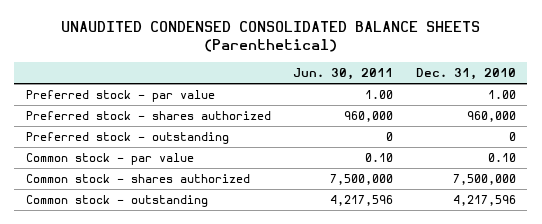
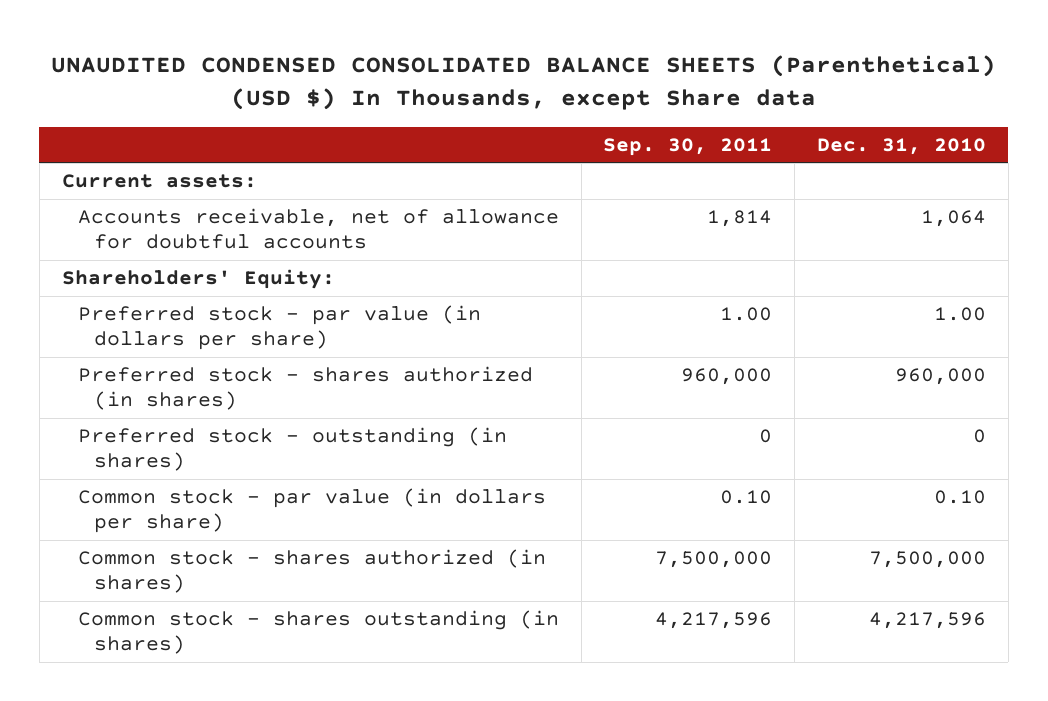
- UNAUDITED CONDENSED CONSOLIDATED BALANCE SHEETS (Parenthetical)
+ UNAUDITED CONDENSED CONSOLIDATED BALANCE SHEETS (Parenthetical) (USD $) In Thousands, except Share data
- | Jun. 30, 2011 | Dec. 31, 2010
+ | Sep. 30, 2011 | Dec. 31, 2010
- Preferred stock - par value | 1.00 | 1.00
- Preferred stock - shares authorized | 960,000 | 960,000
- Preferred stock - outstanding | 0 | 0
- Common stock - par value | 0.10 | 0.10
- Common stock - shares authorized | 7,500,000 | 7,500,000
- Common stock - outstanding | 4,217,596 | 4,217,596
+ Current assets:
+ Accounts receivable, net of allowance for doubtful accounts | 1,814 | 1,064
+ Shareholders' Equity:
+ Preferred stock - par value (in dollars per share) | 1.00 | 1.00
+ Preferred stock - shares authorized (in shares) | 960,000 | 960,000
+ Preferred stock - outstanding (in shares) | 0 | 0
+ Common stock - par value (in dollars per share) | 0.10 | 0.10
+ Common stock - shares authorized (in shares) | 7,500,000 | 7,500,000
+ Common stock - shares outstanding (in shares) | 4,217,596 | 4,217,596

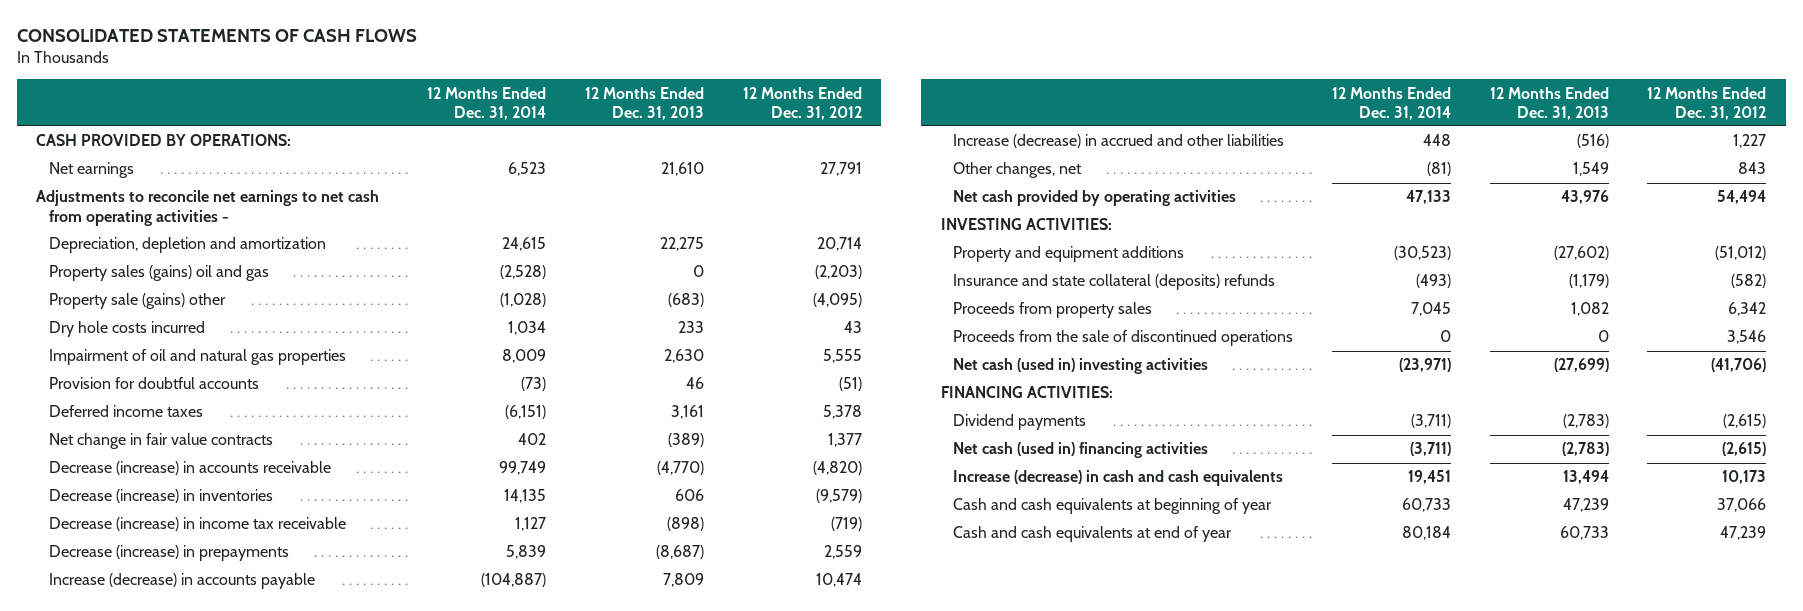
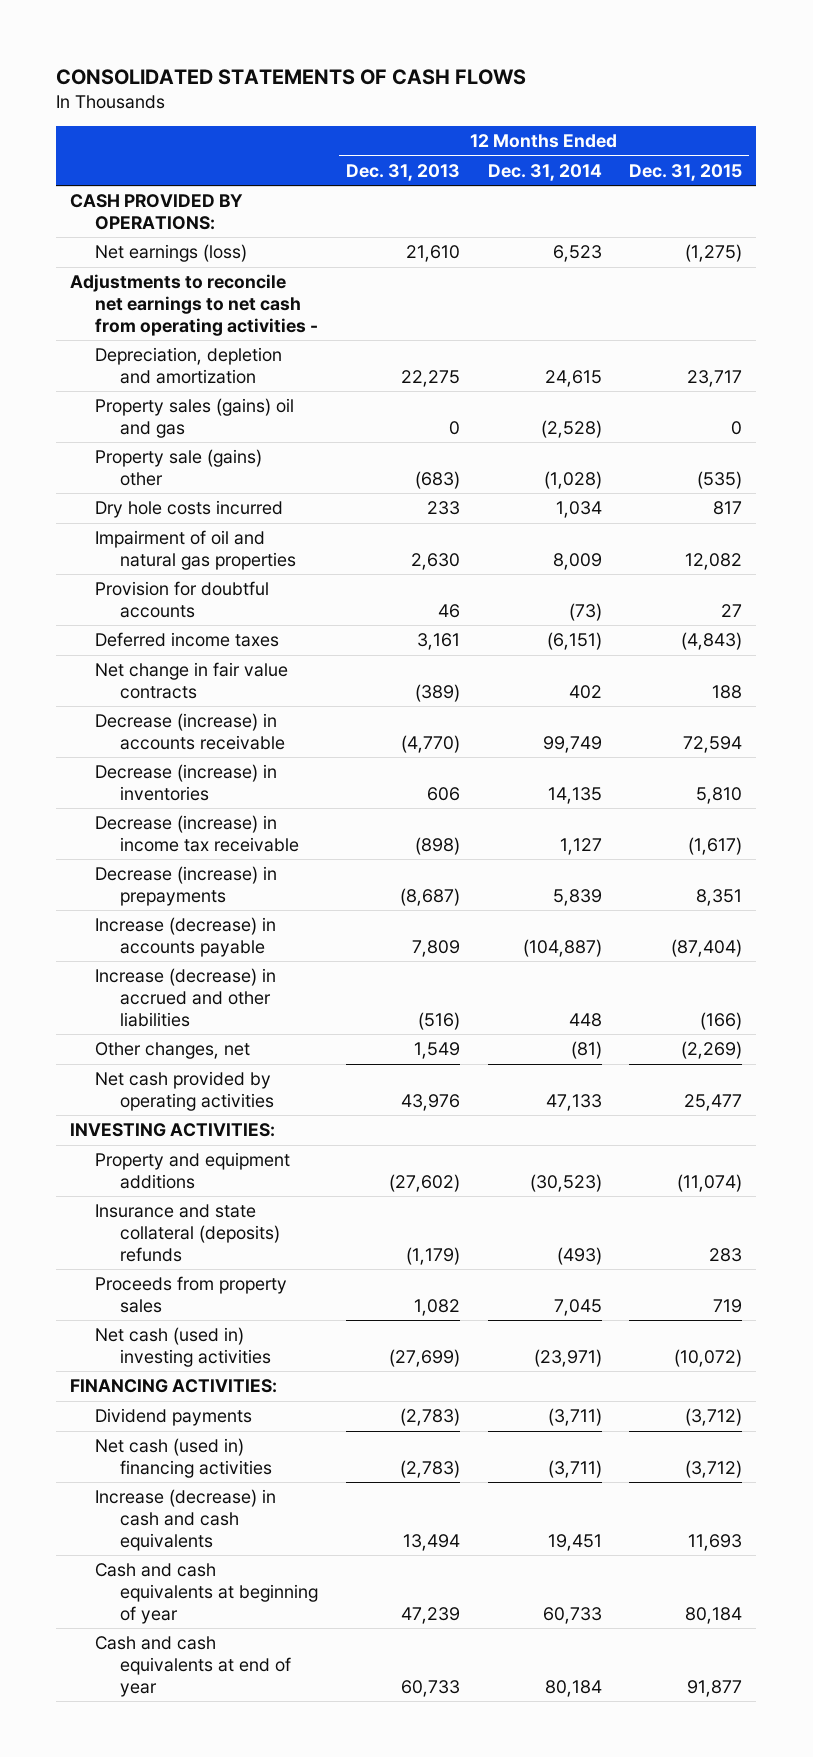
- | 12 Months Ended Dec. 31, 2014 | 12 Months Ended Dec. 31, 2013 | 12 Months Ended Dec. 31, 2012
+ | 12 Months Ended Dec. 31, 2013 | 12 Months Ended Dec. 31, 2014 | 12 Months Ended Dec. 31, 2015
- Net earnings | 6,523 | 21,610 | 27,791
+ Net earnings (loss) | 21,610 | 6,523 | (1,275)
- Proceeds from the sale of discontinued operations | 0 | 0 | 3,546

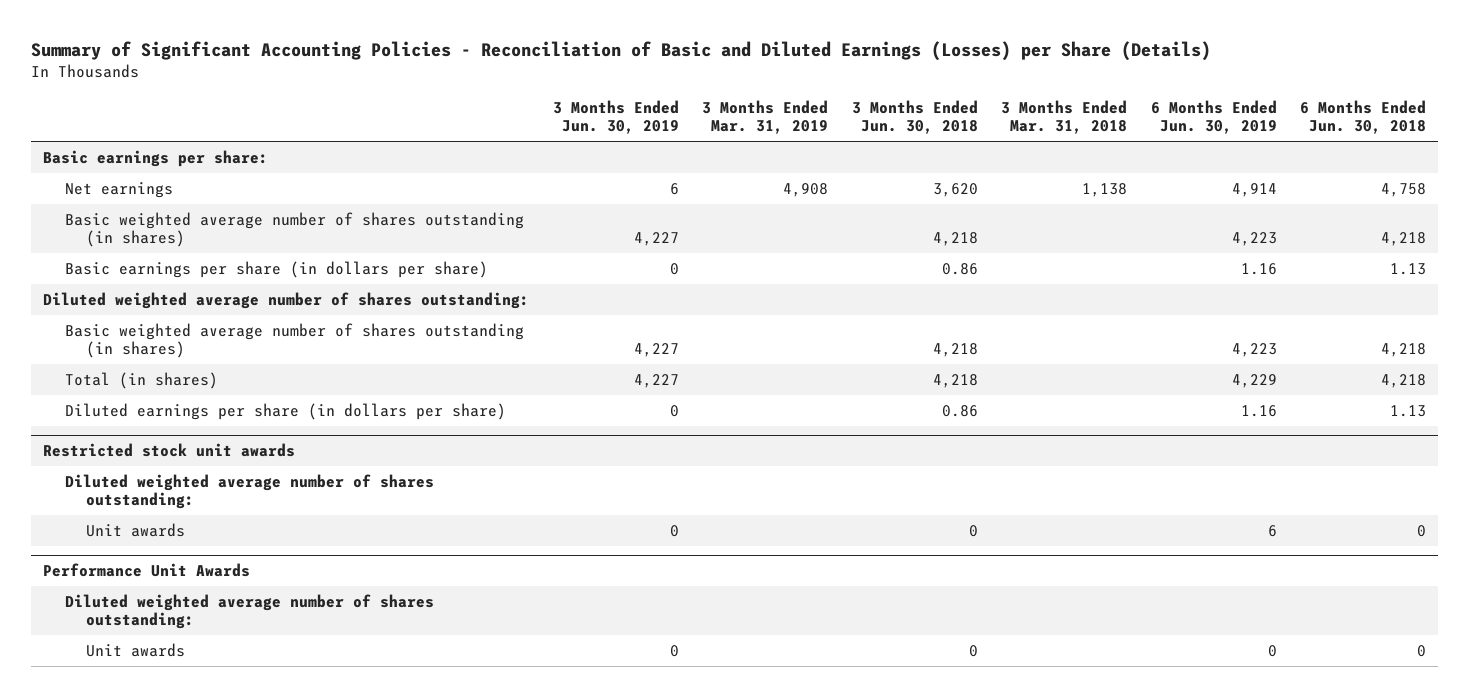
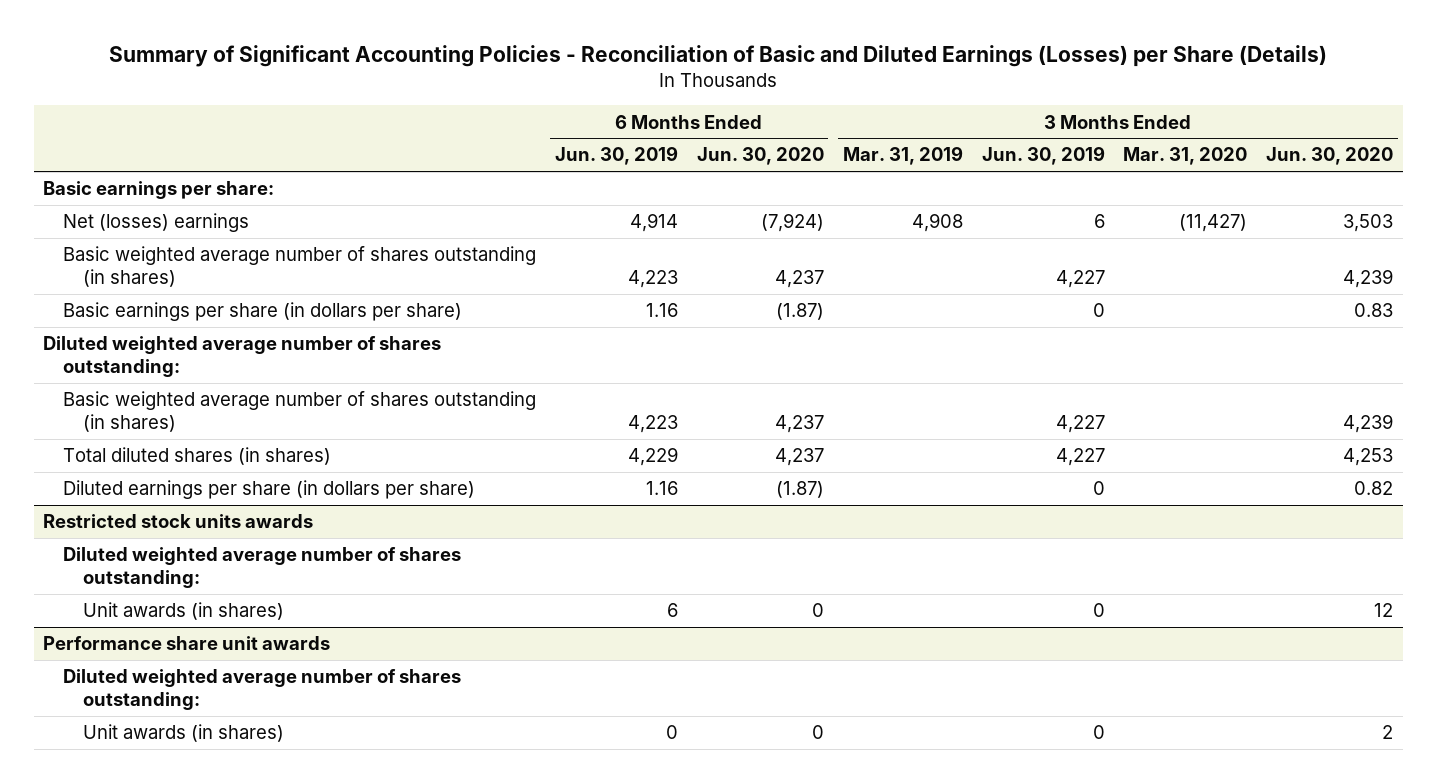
- | 3 Months Ended Jun. 30, 2019 | 3 Months Ended Mar. 31, 2019 | 3 Months Ended Jun. 30, 2018 | 3 Months Ended Mar. 31, 2018 | 6 Months Ended Jun. 30, 2019 | 6 Months Ended Jun. 30, 2018
+ | 6 Months Ended Jun. 30, 2019 | 6 Months Ended Jun. 30, 2020 | 3 Months Ended Mar. 31, 2019 | 3 Months Ended Jun. 30, 2019 | 3 Months Ended Mar. 31, 2020 | 3 Months Ended Jun. 30, 2020
- Net earnings | 6 | 4,908 | 3,620 | 1,138 | 4,914 | 4,758
+ Net (losses) earnings | 4,914 | (7,924) | 4,908 | 6 | (11,427) | 3,503
- Total (in shares) | 4,227 | | 4,218 | | 4,229 | 4,218
+ Total diluted shares (in shares) | 4,229 | 4,237 | | 4,227 | | 4,253
- Restricted stock unit awards
+ Restricted stock units awards
- Unit awards | 0 | | 0 | | 6 | 0
- Performance Unit Awards
+ Unit awards (in shares) | 6 | 0 | | 0 | | 12
+ Performance share unit awards
- Unit awards | 0 | | 0 | | 0 | 0
+ Unit awards (in shares) | 0 | 0 | | 0 | | 2

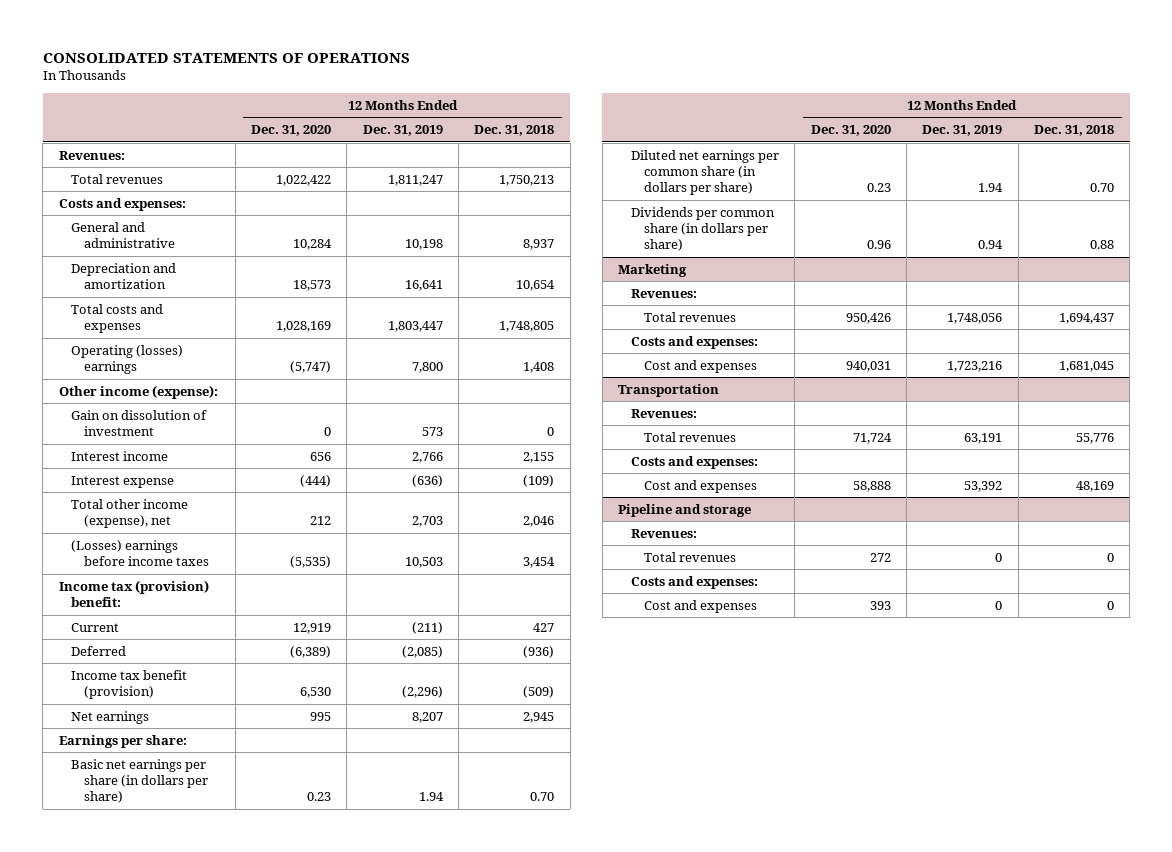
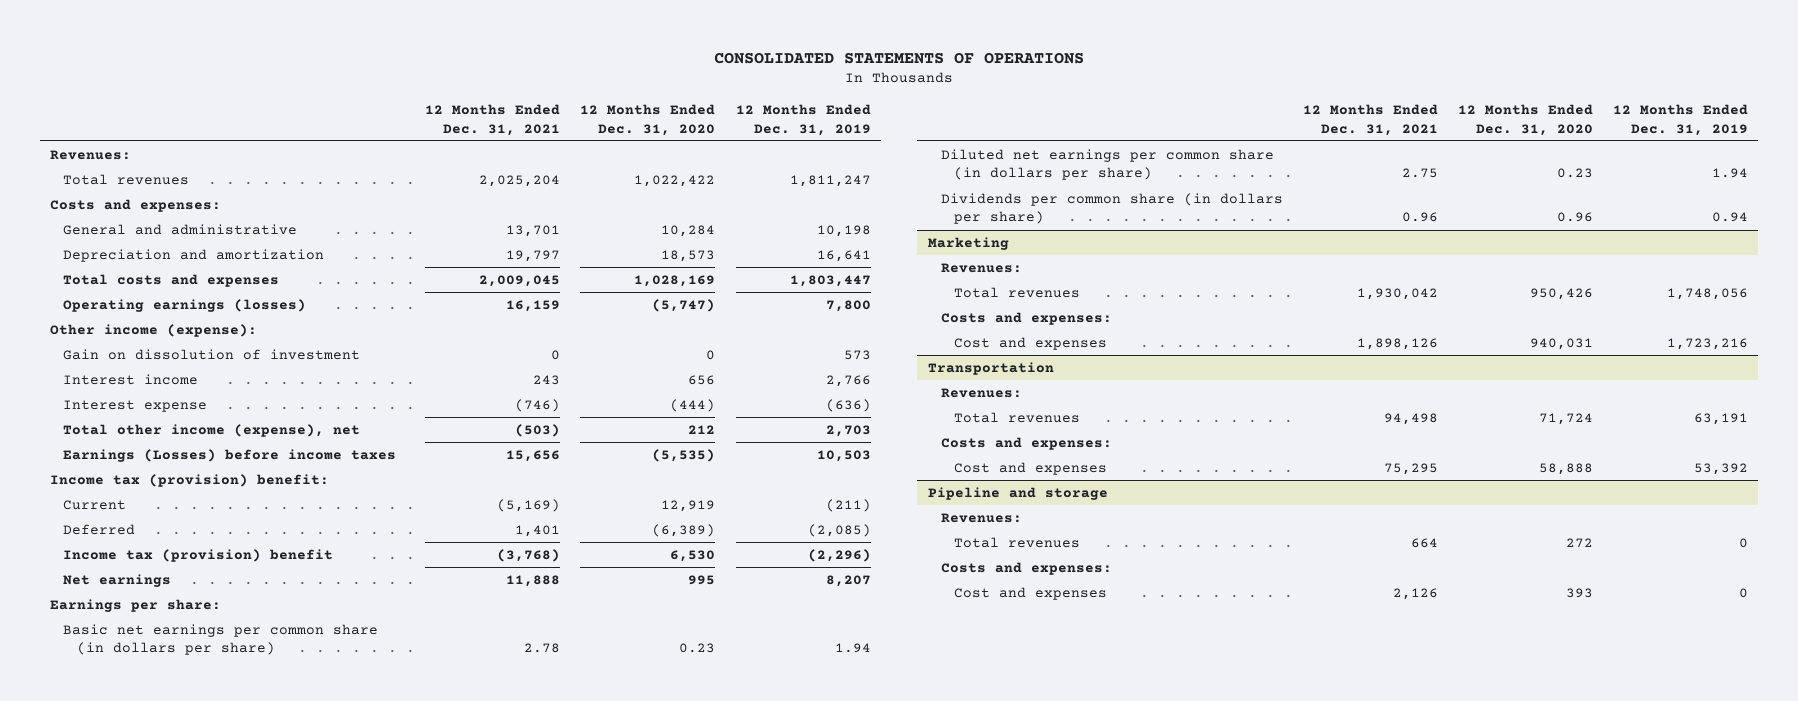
- | 12 Months Ended Dec. 31, 2020 | 12 Months Ended Dec. 31, 2019 | 12 Months Ended Dec. 31, 2018
+ | 12 Months Ended Dec. 31, 2021 | 12 Months Ended Dec. 31, 2020 | 12 Months Ended Dec. 31, 2019
- Operating (losses) earnings | (5,747) | 7,800 | 1,408
+ Operating earnings (losses) | 16,159 | (5,747) | 7,800
- (Losses) earnings before income taxes | (5,535) | 10,503 | 3,454
+ Earnings (Losses) before income taxes | 15,656 | (5,535) | 10,503
- Income tax benefit (provision) | 6,530 | (2,296) | (509)
+ Income tax (provision) benefit | (3,768) | 6,530 | (2,296)
- Basic net earnings per share (in dollars per share) | 0.23 | 1.94 | 0.70
+ Basic net earnings per common share (in dollars per share) | 2.78 | 0.23 | 1.94

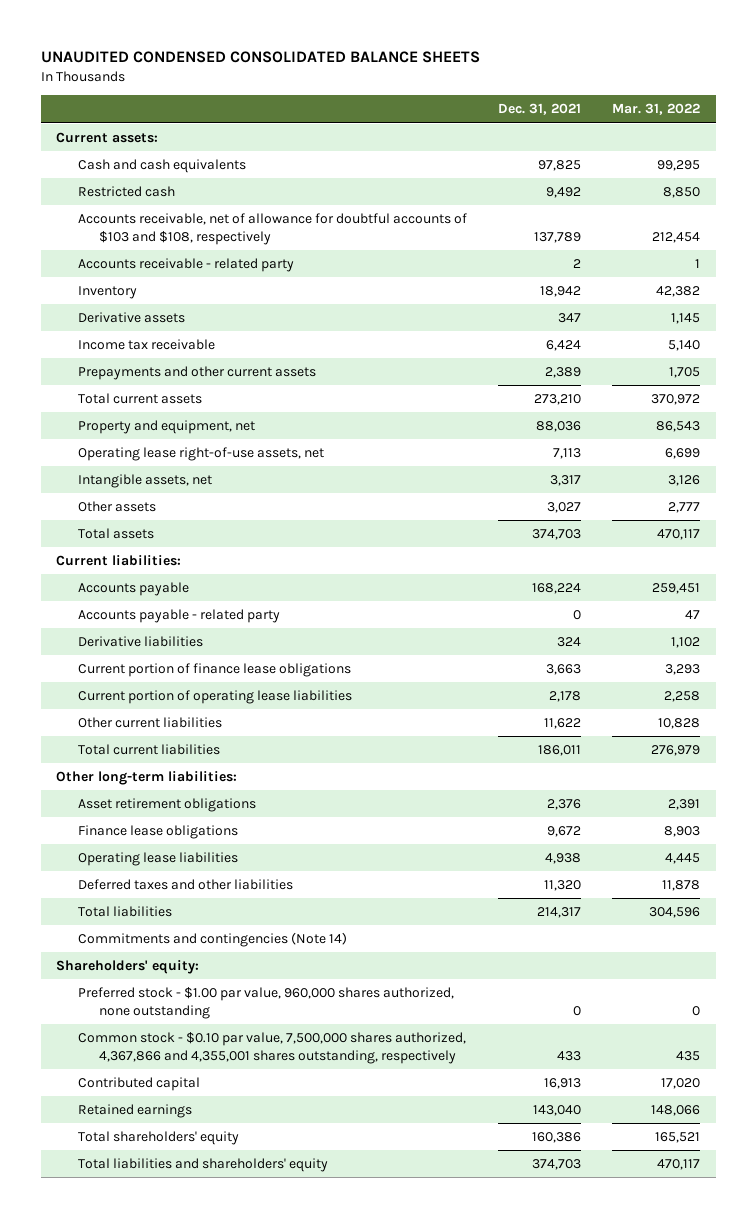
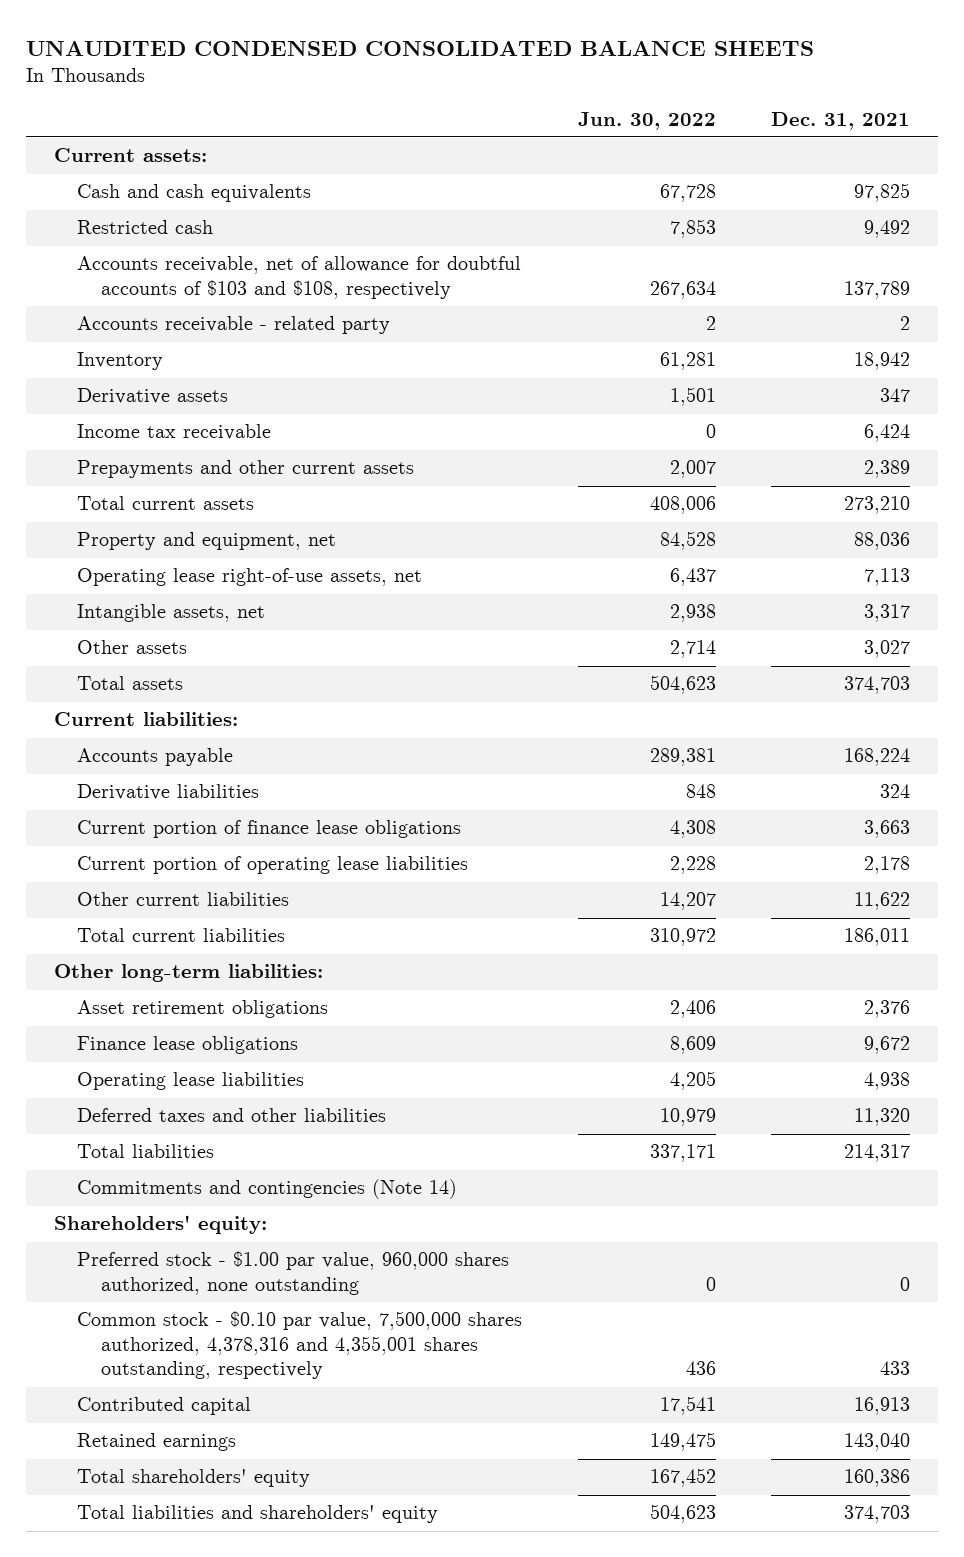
- | Dec. 31, 2021 | Mar. 31, 2022
+ | Jun. 30, 2022 | Dec. 31, 2021
- Accounts payable - related party | 0 | 47
- Common stock - $0.10 par value, 7,500,000 shares authorized, 4,367,866 and 4,355,001 shares outstanding, respectively | 433 | 435
+ Common stock - $0.10 par value, 7,500,000 shares authorized, 4,378,316 and 4,355,001 shares outstanding, respectively | 436 | 433

